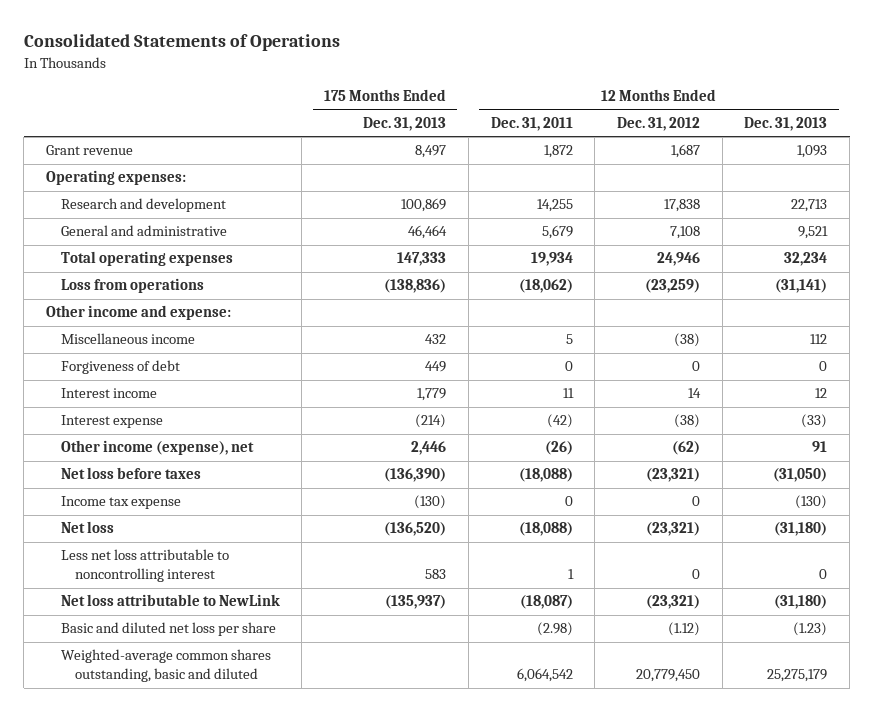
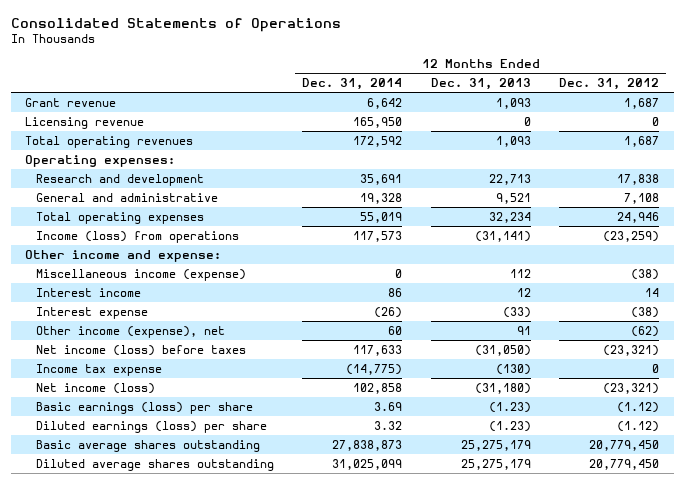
- | 175 Months Ended Dec. 31, 2013 | 12 Months Ended Dec. 31, 2011 | 12 Months Ended Dec. 31, 2012 | 12 Months Ended Dec. 31, 2013
+ | 12 Months Ended Dec. 31, 2014 | 12 Months Ended Dec. 31, 2013 | 12 Months Ended Dec. 31, 2012
+ Licensing revenue | 165,950 | 0 | 0
+ Total operating revenues | 172,592 | 1,093 | 1,687
- Loss from operations | (138,836) | (18,062) | (23,259) | (31,141)
+ Income (loss) from operations | 117,573 | (31,141) | (23,259)
- Miscellaneous income | 432 | 5 | (38) | 112
- Forgiveness of debt | 449 | 0 | 0 | 0
+ Miscellaneous income (expense) | 0 | 112 | (38)
- Net loss before taxes | (136,390) | (18,088) | (23,321) | (31,050)
+ Net income (loss) before taxes | 117,633 | (31,050) | (23,321)
- Net loss | (136,520) | (18,088) | (23,321) | (31,180)
- Less net loss attributable to noncontrolling interest | 583 | 1 | 0 | 0
- Net loss attributable to NewLink | (135,937) | (18,087) | (23,321) | (31,180)
- Basic and diluted net loss per share | | (2.98) | (1.12) | (1.23)
- Weighted-average common shares outstanding, basic and diluted | | 6,064,542 | 20,779,450 | 25,275,179
+ Net income (loss) | 102,858 | (31,180) | (23,321)
+ Basic earnings (loss) per share | 3.69 | (1.23) | (1.12)
+ Diluted earnings (loss) per share | 3.32 | (1.23) | (1.12)
+ Basic average shares outstanding | 27,838,873 | 25,275,179 | 20,779,450
+ Diluted average shares outstanding | 31,025,099 | 25,275,179 | 20,779,450

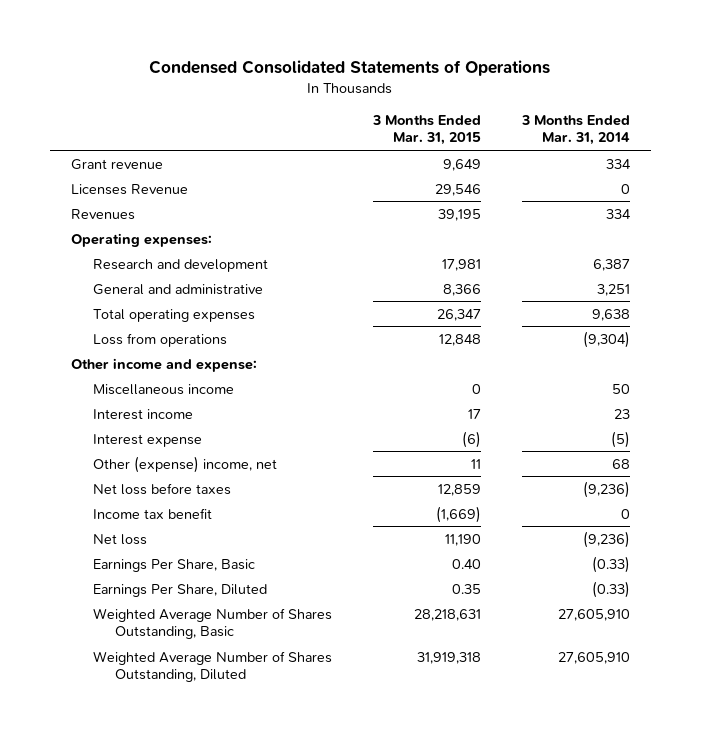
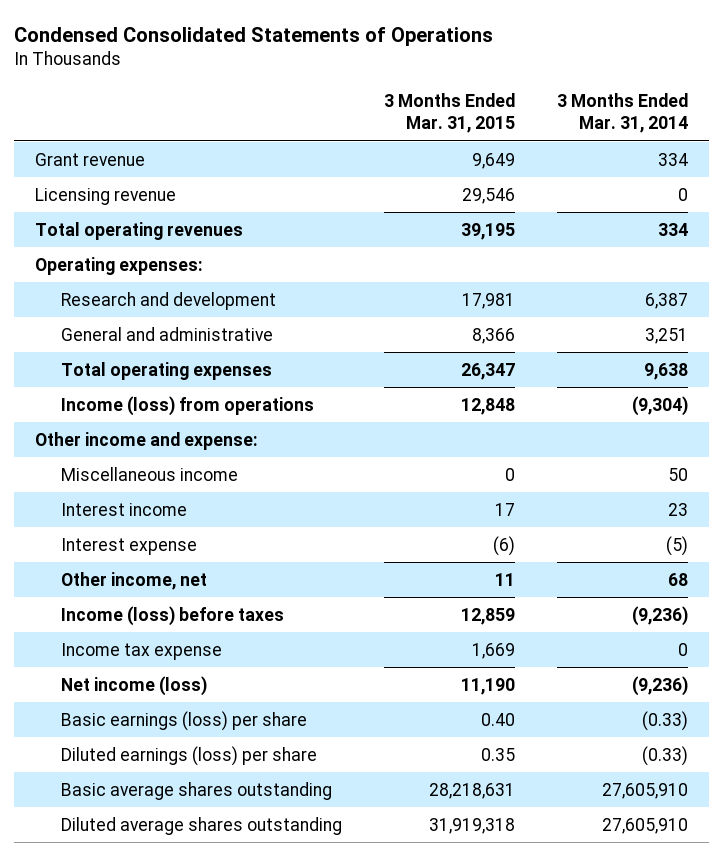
- Licenses Revenue | 29,546 | 0
- Revenues | 39,195 | 334
+ Licensing revenue | 29,546 | 0
+ Total operating revenues | 39,195 | 334
- Loss from operations | 12,848 | (9,304)
+ Income (loss) from operations | 12,848 | (9,304)
- Other (expense) income, net | 11 | 68
- Net loss before taxes | 12,859 | (9,236)
- Income tax benefit | (1,669) | 0
- Net loss | 11,190 | (9,236)
- Earnings Per Share, Basic | 0.40 | (0.33)
- Earnings Per Share, Diluted | 0.35 | (0.33)
- Weighted Average Number of Shares Outstanding, Basic | 28,218,631 | 27,605,910
- Weighted Average Number of Shares Outstanding, Diluted | 31,919,318 | 27,605,910
+ Other income, net | 11 | 68
+ Income (loss) before taxes | 12,859 | (9,236)
+ Income tax expense | 1,669 | 0
+ Net income (loss) | 11,190 | (9,236)
+ Basic earnings (loss) per share | 0.40 | (0.33)
+ Diluted earnings (loss) per share | 0.35 | (0.33)
+ Basic average shares outstanding | 28,218,631 | 27,605,910
+ Diluted average shares outstanding | 31,919,318 | 27,605,910

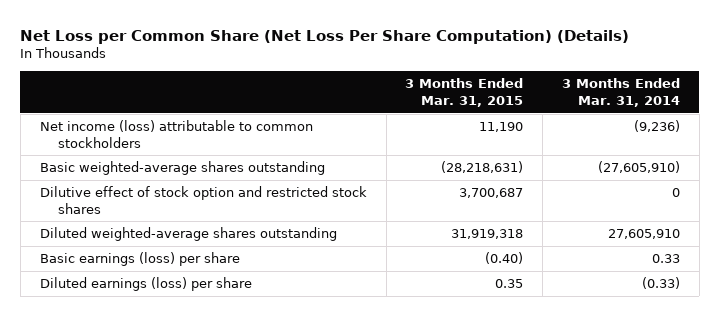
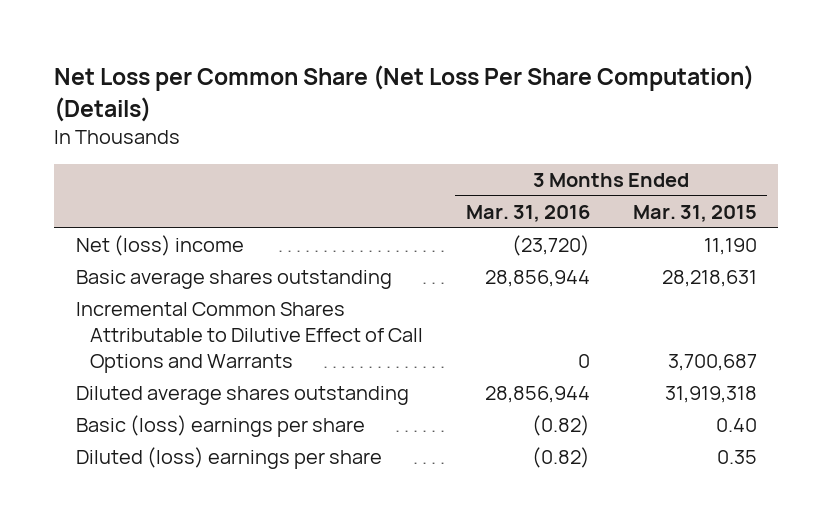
- | 3 Months Ended Mar. 31, 2015 | 3 Months Ended Mar. 31, 2014
+ | 3 Months Ended Mar. 31, 2016 | 3 Months Ended Mar. 31, 2015
- Net income (loss) attributable to common stockholders | 11,190 | (9,236)
- Basic weighted-average shares outstanding | (28,218,631) | (27,605,910)
- Dilutive effect of stock option and restricted stock shares | 3,700,687 | 0
- Diluted weighted-average shares outstanding | 31,919,318 | 27,605,910
- Basic earnings (loss) per share | (0.40) | 0.33
- Diluted earnings (loss) per share | 0.35 | (0.33)
+ Net (loss) income | (23,720) | 11,190
+ Basic average shares outstanding | 28,856,944 | 28,218,631
+ Incremental Common Shares Attributable to Dilutive Effect of Call Options and Warrants | 0 | 3,700,687
+ Diluted average shares outstanding | 28,856,944 | 31,919,318
+ Basic (loss) earnings per share | (0.82) | 0.40
+ Diluted (loss) earnings per share | (0.82) | 0.35

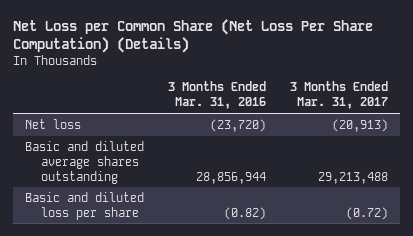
- | 3 Months Ended Mar. 31, 2016 | 3 Months Ended Mar. 31, 2015
+ | 3 Months Ended Mar. 31, 2016 | 3 Months Ended Mar. 31, 2017
- Net (loss) income | (23,720) | 11,190
- Basic average shares outstanding | 28,856,944 | 28,218,631
- Incremental Common Shares Attributable to Dilutive Effect of Call Options and Warrants | 0 | 3,700,687
- Diluted average shares outstanding | 28,856,944 | 31,919,318
- Basic (loss) earnings per share | (0.82) | 0.40
- Diluted (loss) earnings per share | (0.82) | 0.35
+ Net loss | (23,720) | (20,913)
+ Basic and diluted average shares outstanding | 28,856,944 | 29,213,488
+ Basic and diluted loss per share | (0.82) | (0.72)

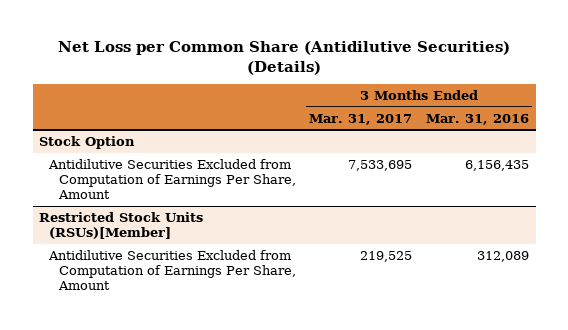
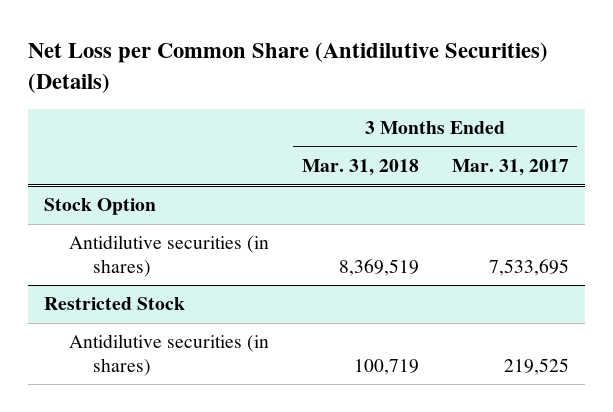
- | 3 Months Ended Mar. 31, 2017 | 3 Months Ended Mar. 31, 2016
+ | 3 Months Ended Mar. 31, 2018 | 3 Months Ended Mar. 31, 2017
@ Stock Option
- Antidilutive Securities Excluded from Computation of Earnings Per Share, Amount | 7,533,695 | 6,156,435
- Restricted Stock Units (RSUs)[Member]
- Antidilutive Securities Excluded from Computation of Earnings Per Share, Amount | 219,525 | 312,089
@ Stock Option
+ Antidilutive securities (in shares) | 8,369,519 | 7,533,695
+ Restricted Stock
+ Antidilutive securities (in shares) | 100,719 | 219,525

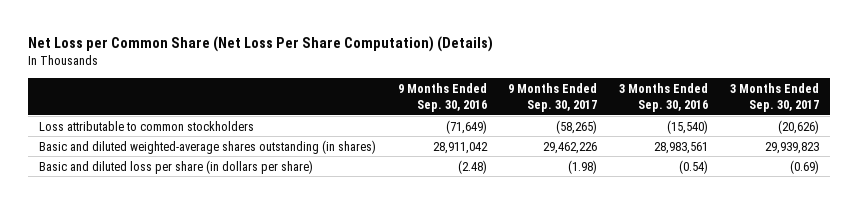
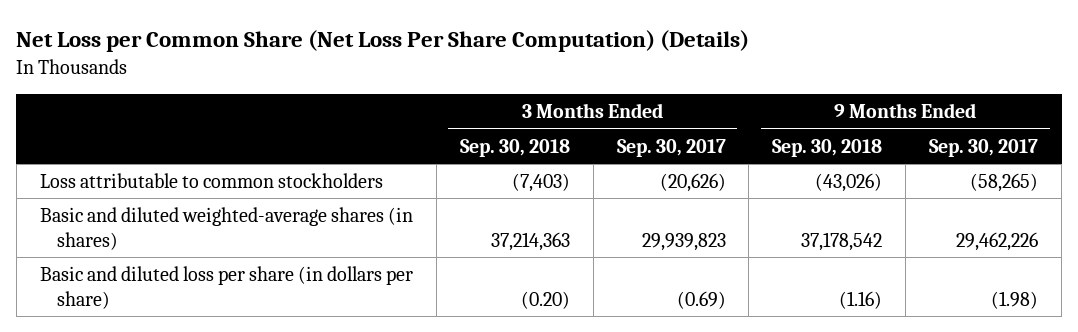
- | 9 Months Ended Sep. 30, 2016 | 9 Months Ended Sep. 30, 2017 | 3 Months Ended Sep. 30, 2016 | 3 Months Ended Sep. 30, 2017
+ | 3 Months Ended Sep. 30, 2018 | 3 Months Ended Sep. 30, 2017 | 9 Months Ended Sep. 30, 2018 | 9 Months Ended Sep. 30, 2017
- Basic and diluted weighted-average shares outstanding (in shares) | 28,911,042 | 29,462,226 | 28,983,561 | 29,939,823
+ Basic and diluted weighted-average shares (in shares) | 37,214,363 | 29,939,823 | 37,178,542 | 29,462,226

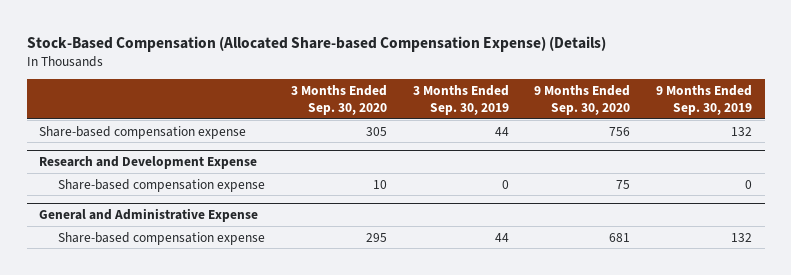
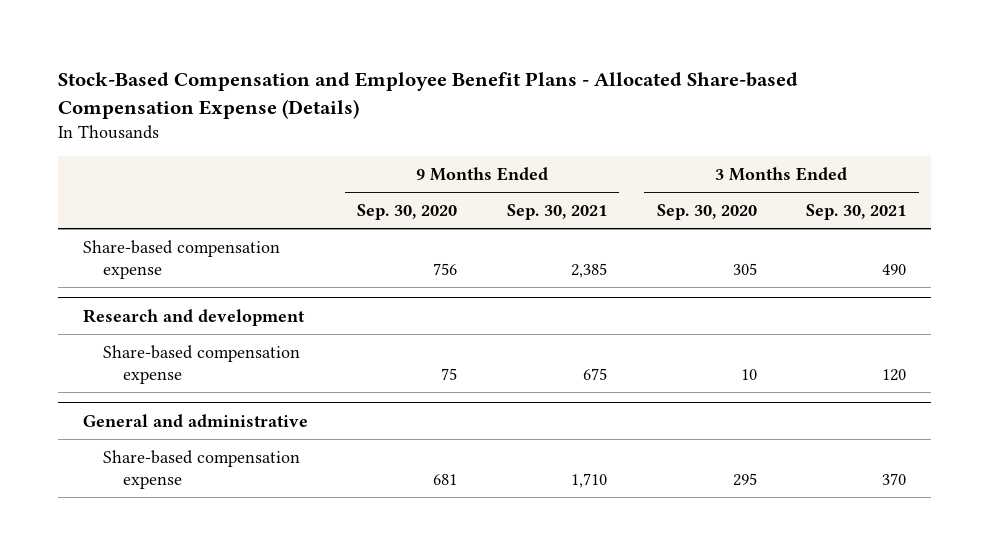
- Stock-Based Compensation (Allocated Share-based Compensation Expense) (Details)
+ Stock-Based Compensation and Employee Benefit Plans - Allocated Share-based Compensation Expense (Details)
- | 3 Months Ended Sep. 30, 2020 | 3 Months Ended Sep. 30, 2019 | 9 Months Ended Sep. 30, 2020 | 9 Months Ended Sep. 30, 2019
+ | 9 Months Ended Sep. 30, 2020 | 9 Months Ended Sep. 30, 2021 | 3 Months Ended Sep. 30, 2020 | 3 Months Ended Sep. 30, 2021
- Research and Development Expense
+ Research and development
- General and Administrative Expense
+ General and administrative

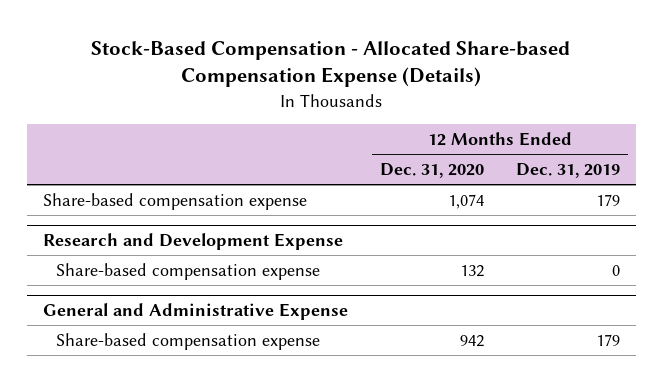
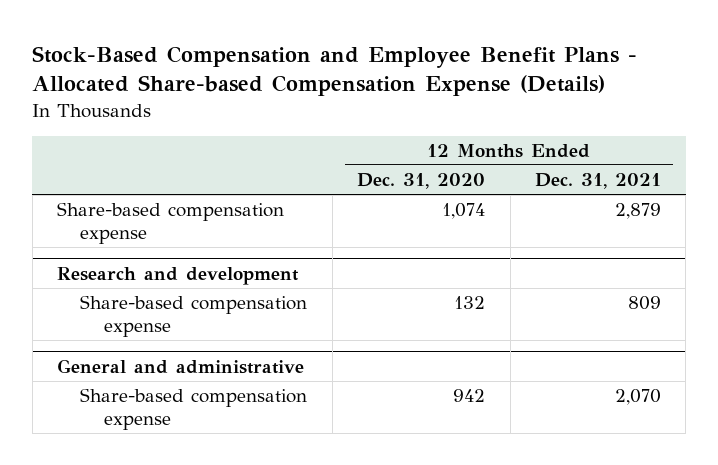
- Stock-Based Compensation - Allocated Share-based Compensation Expense (Details)
+ Stock-Based Compensation and Employee Benefit Plans - Allocated Share-based Compensation Expense (Details)
- | 12 Months Ended Dec. 31, 2020 | 12 Months Ended Dec. 31, 2019
+ | 12 Months Ended Dec. 31, 2020 | 12 Months Ended Dec. 31, 2021
- Research and Development Expense
+ Research and development
- General and Administrative Expense
+ General and administrative

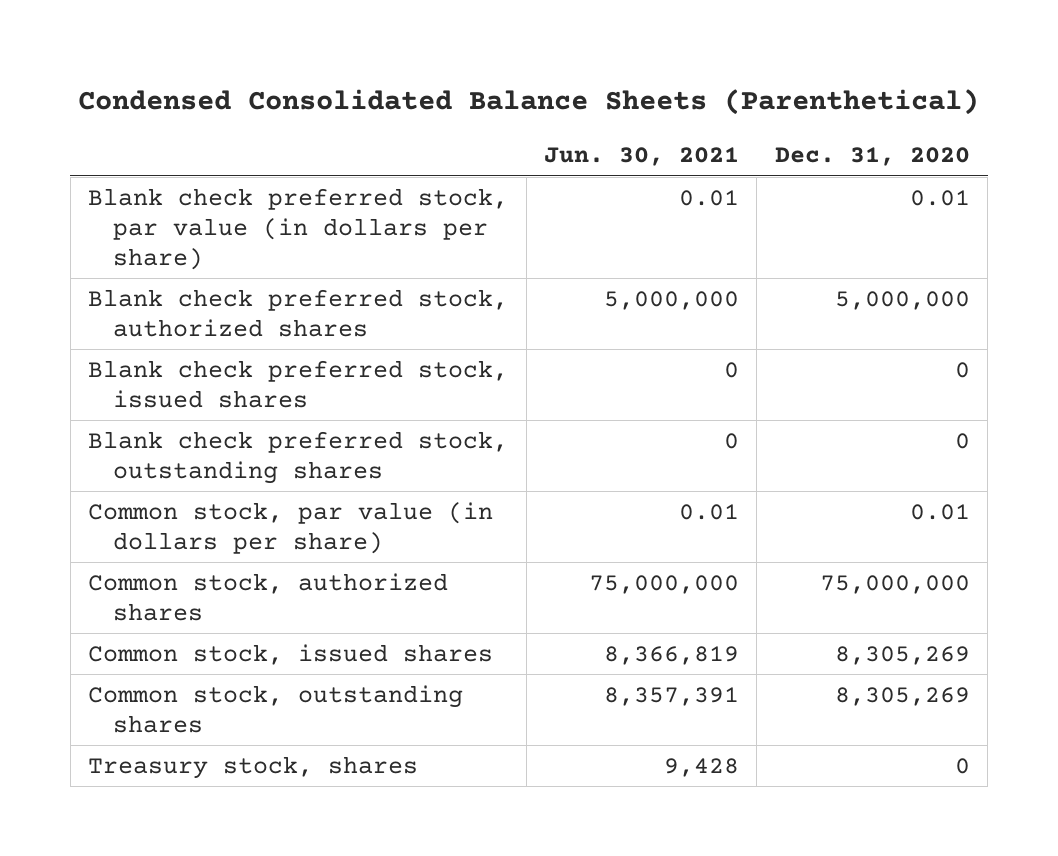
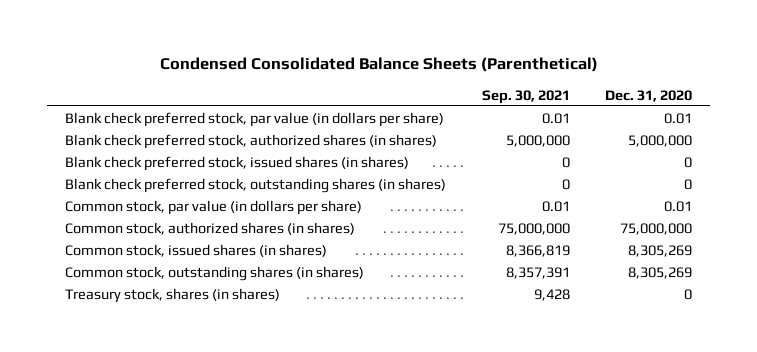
- | Jun. 30, 2021 | Dec. 31, 2020
+ | Sep. 30, 2021 | Dec. 31, 2020
- Blank check preferred stock, authorized shares | 5,000,000 | 5,000,000
- Blank check preferred stock, issued shares | 0 | 0
- Blank check preferred stock, outstanding shares | 0 | 0
+ Blank check preferred stock, authorized shares (in shares) | 5,000,000 | 5,000,000
+ Blank check preferred stock, issued shares (in shares) | 0 | 0
+ Blank check preferred stock, outstanding shares (in shares) | 0 | 0
- Common stock, authorized shares | 75,000,000 | 75,000,000
- Common stock, issued shares | 8,366,819 | 8,305,269
- Common stock, outstanding shares | 8,357,391 | 8,305,269
- Treasury stock, shares | 9,428 | 0
+ Common stock, authorized shares (in shares) | 75,000,000 | 75,000,000
+ Common stock, issued shares (in shares) | 8,366,819 | 8,305,269
+ Common stock, outstanding shares (in shares) | 8,357,391 | 8,305,269
+ Treasury stock, shares (in shares) | 9,428 | 0

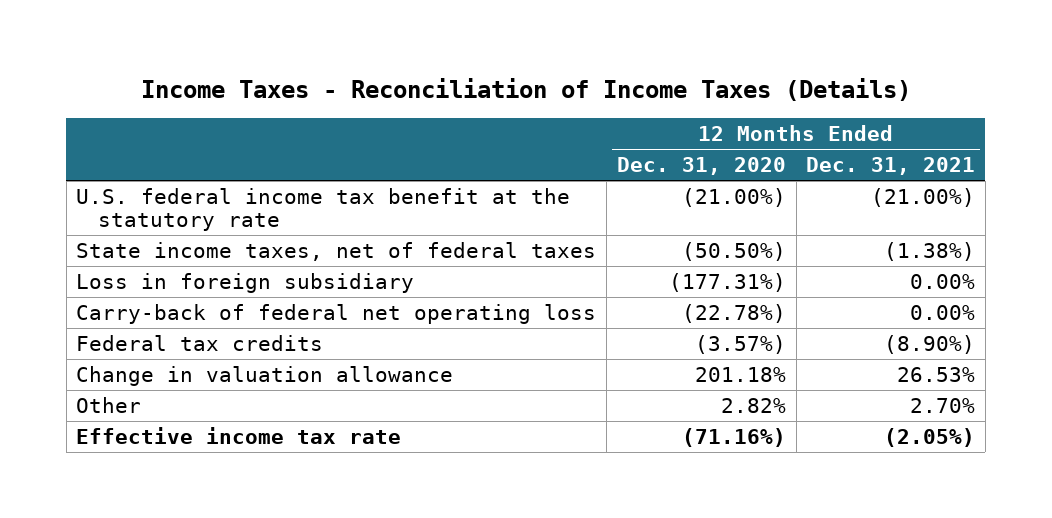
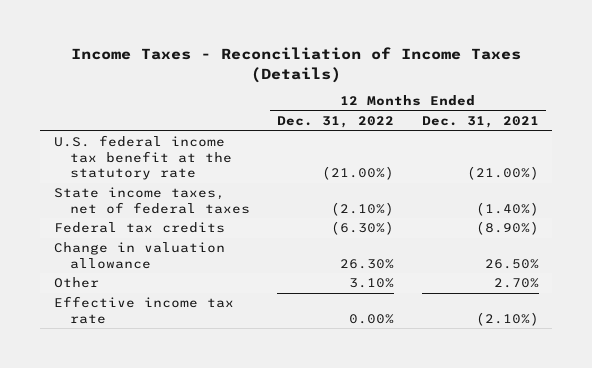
- | 12 Months Ended Dec. 31, 2020 | 12 Months Ended Dec. 31, 2021
+ | 12 Months Ended Dec. 31, 2022 | 12 Months Ended Dec. 31, 2021
- State income taxes, net of federal taxes | (50.50%) | (1.38%)
- Loss in foreign subsidiary | (177.31%) | 0.00%
- Carry-back of federal net operating loss | (22.78%) | 0.00%
+ State income taxes, net of federal taxes | (2.10%) | (1.40%)
- Change in valuation allowance | 201.18% | 26.53%
+ Change in valuation allowance | 26.30% | 26.50%
- Effective income tax rate | (71.16%) | (2.05%)
+ Effective income tax rate | 0.00% | (2.10%)

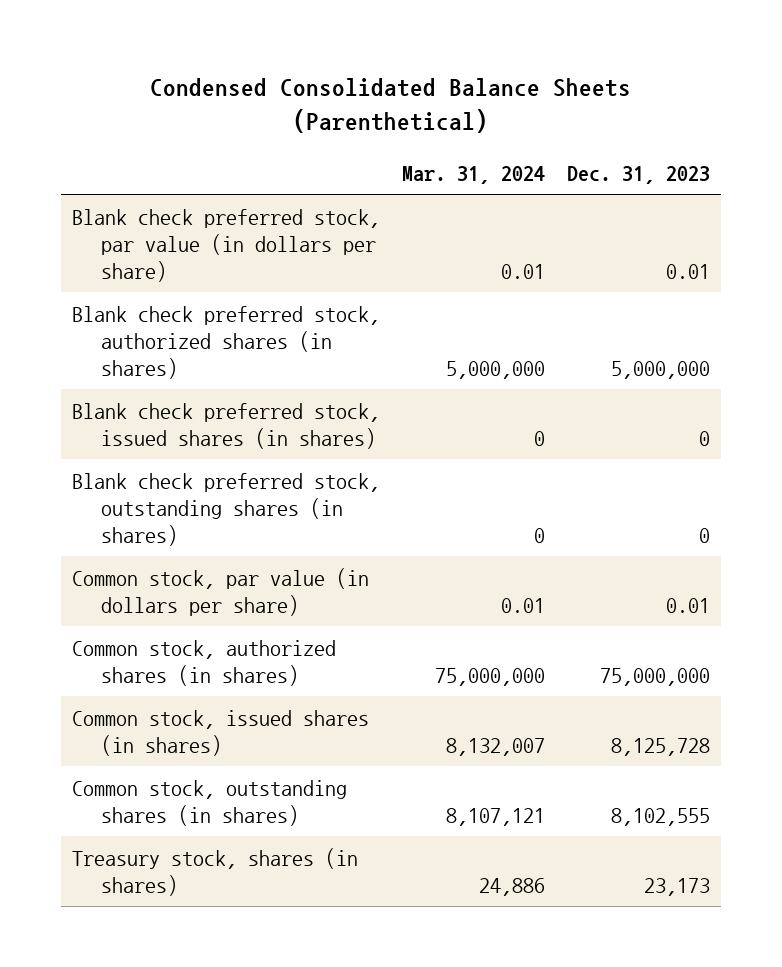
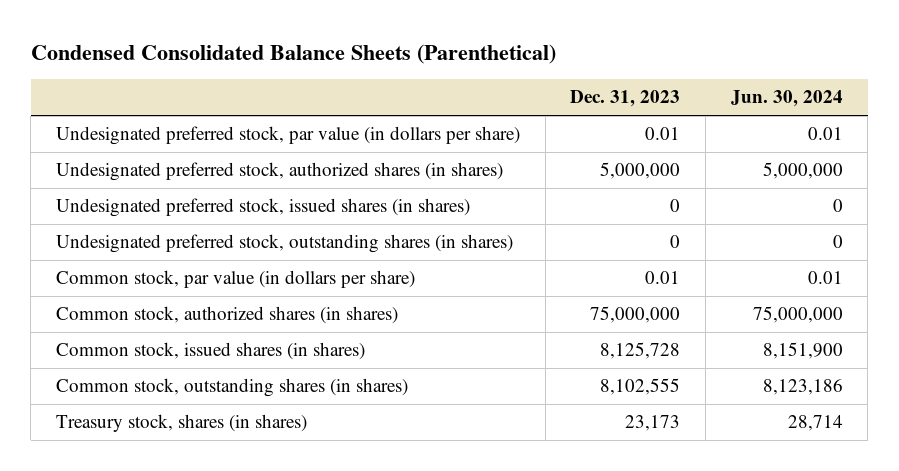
- | Mar. 31, 2024 | Dec. 31, 2023
+ | Dec. 31, 2023 | Jun. 30, 2024
- Blank check preferred stock, par value (in dollars per share) | 0.01 | 0.01
- Blank check preferred stock, authorized shares (in shares) | 5,000,000 | 5,000,000
- Blank check preferred stock, issued shares (in shares) | 0 | 0
- Blank check preferred stock, outstanding shares (in shares) | 0 | 0
+ Undesignated preferred stock, par value (in dollars per share) | 0.01 | 0.01
+ Undesignated preferred stock, authorized shares (in shares) | 5,000,000 | 5,000,000
+ Undesignated preferred stock, issued shares (in shares) | 0 | 0
+ Undesignated preferred stock, outstanding shares (in shares) | 0 | 0

